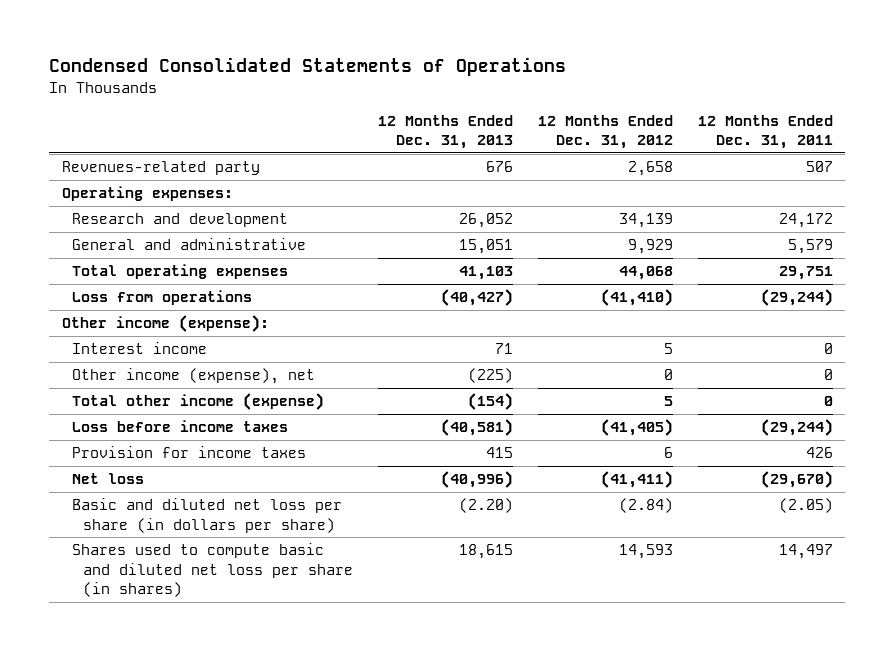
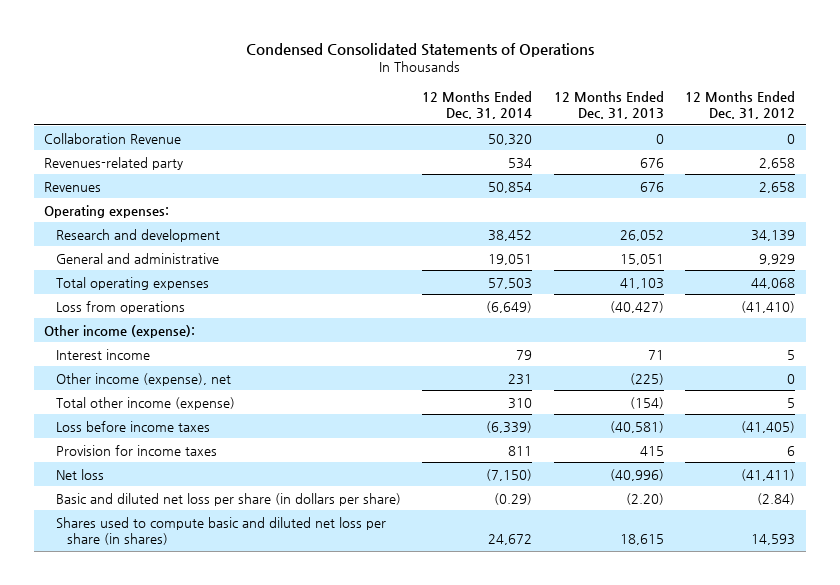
- | 12 Months Ended Dec. 31, 2013 | 12 Months Ended Dec. 31, 2012 | 12 Months Ended Dec. 31, 2011
+ | 12 Months Ended Dec. 31, 2014 | 12 Months Ended Dec. 31, 2013 | 12 Months Ended Dec. 31, 2012
+ Collaboration Revenue | 50,320 | 0 | 0
+ Revenues | 50,854 | 676 | 2,658

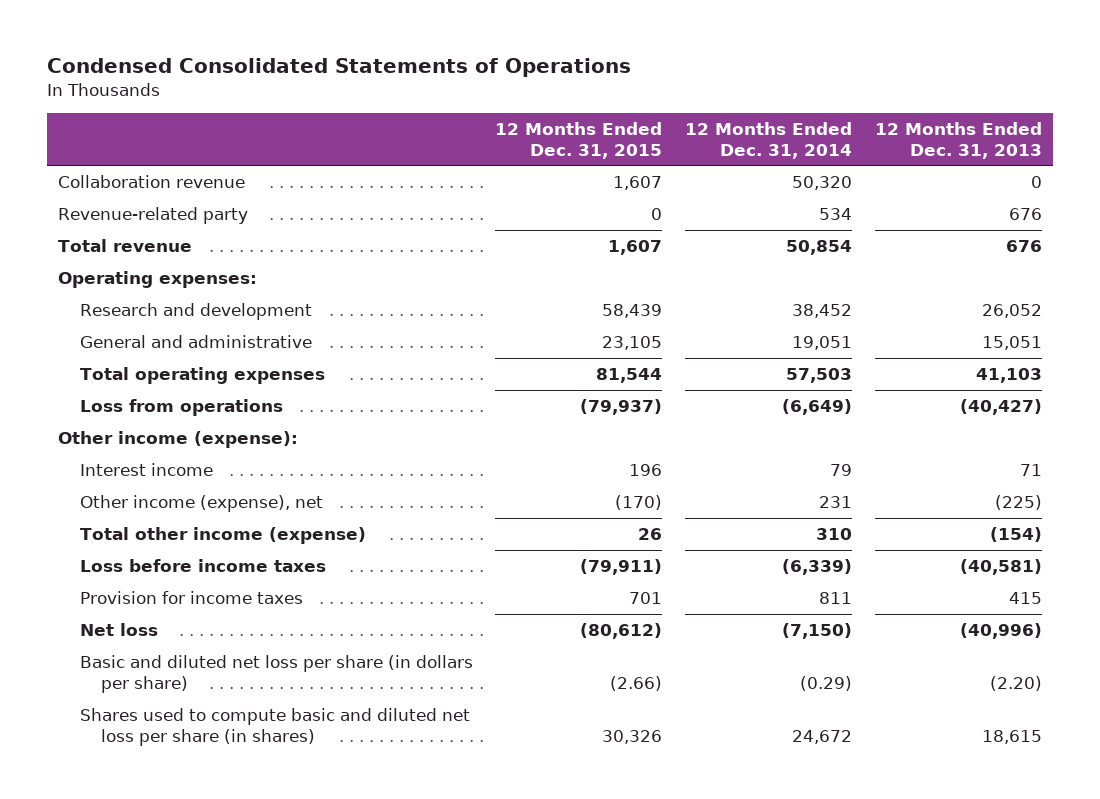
- | 12 Months Ended Dec. 31, 2014 | 12 Months Ended Dec. 31, 2013 | 12 Months Ended Dec. 31, 2012
+ | 12 Months Ended Dec. 31, 2015 | 12 Months Ended Dec. 31, 2014 | 12 Months Ended Dec. 31, 2013
- Collaboration Revenue | 50,320 | 0 | 0
- Revenues-related party | 534 | 676 | 2,658
- Revenues | 50,854 | 676 | 2,658
+ Collaboration revenue | 1,607 | 50,320 | 0
+ Revenue-related party | 0 | 534 | 676
+ Total revenue | 1,607 | 50,854 | 676

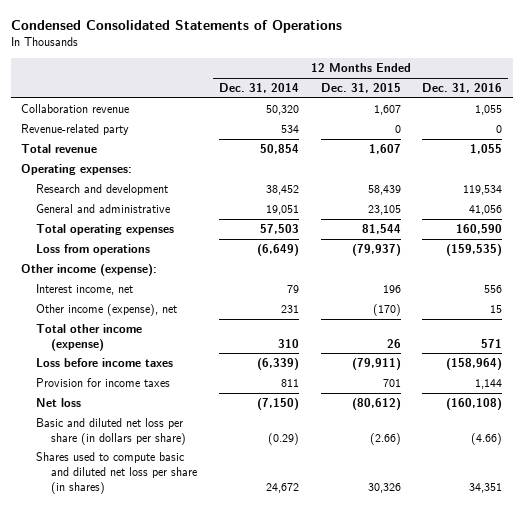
- | 12 Months Ended Dec. 31, 2015 | 12 Months Ended Dec. 31, 2014 | 12 Months Ended Dec. 31, 2013
+ | 12 Months Ended Dec. 31, 2014 | 12 Months Ended Dec. 31, 2015 | 12 Months Ended Dec. 31, 2016
- Interest income | 196 | 79 | 71
+ Interest income, net | 79 | 196 | 556

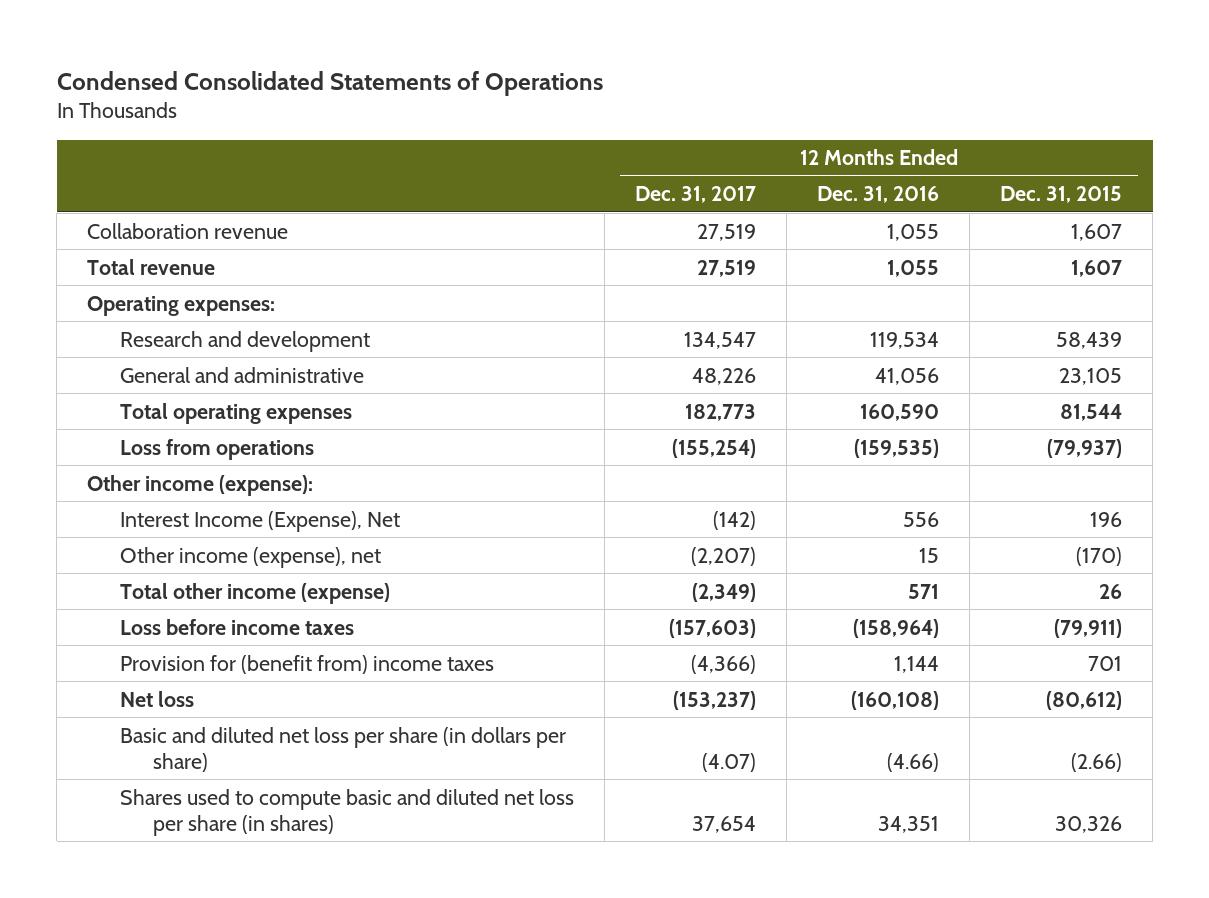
- | 12 Months Ended Dec. 31, 2014 | 12 Months Ended Dec. 31, 2015 | 12 Months Ended Dec. 31, 2016
+ | 12 Months Ended Dec. 31, 2017 | 12 Months Ended Dec. 31, 2016 | 12 Months Ended Dec. 31, 2015
- Revenue-related party | 534 | 0 | 0
- Interest income, net | 79 | 196 | 556
+ Interest Income (Expense), Net | (142) | 556 | 196
- Provision for income taxes | 811 | 701 | 1,144
+ Provision for (benefit from) income taxes | (4,366) | 1,144 | 701

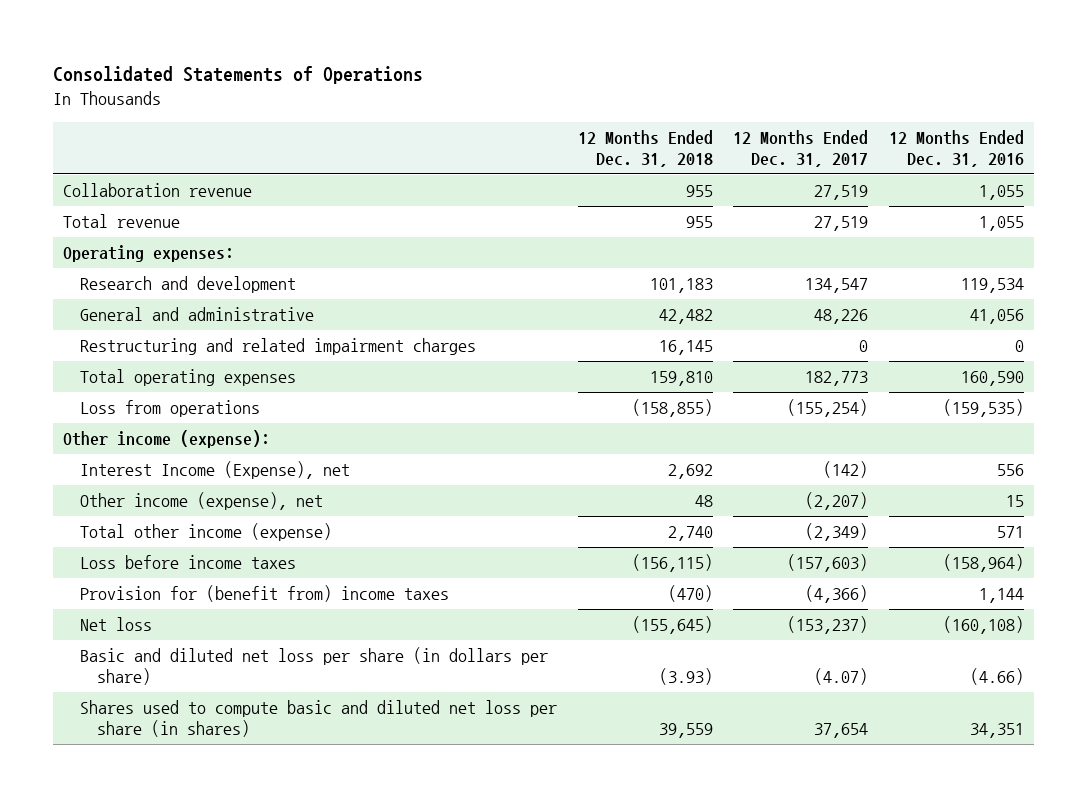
- Condensed Consolidated Statements of Operations
+ Consolidated Statements of Operations
- | 12 Months Ended Dec. 31, 2017 | 12 Months Ended Dec. 31, 2016 | 12 Months Ended Dec. 31, 2015
+ | 12 Months Ended Dec. 31, 2018 | 12 Months Ended Dec. 31, 2017 | 12 Months Ended Dec. 31, 2016
+ Restructuring and related impairment charges | 16,145 | 0 | 0
- Interest Income (Expense), Net | (142) | 556 | 196
+ Interest Income (Expense), net | 2,692 | (142) | 556

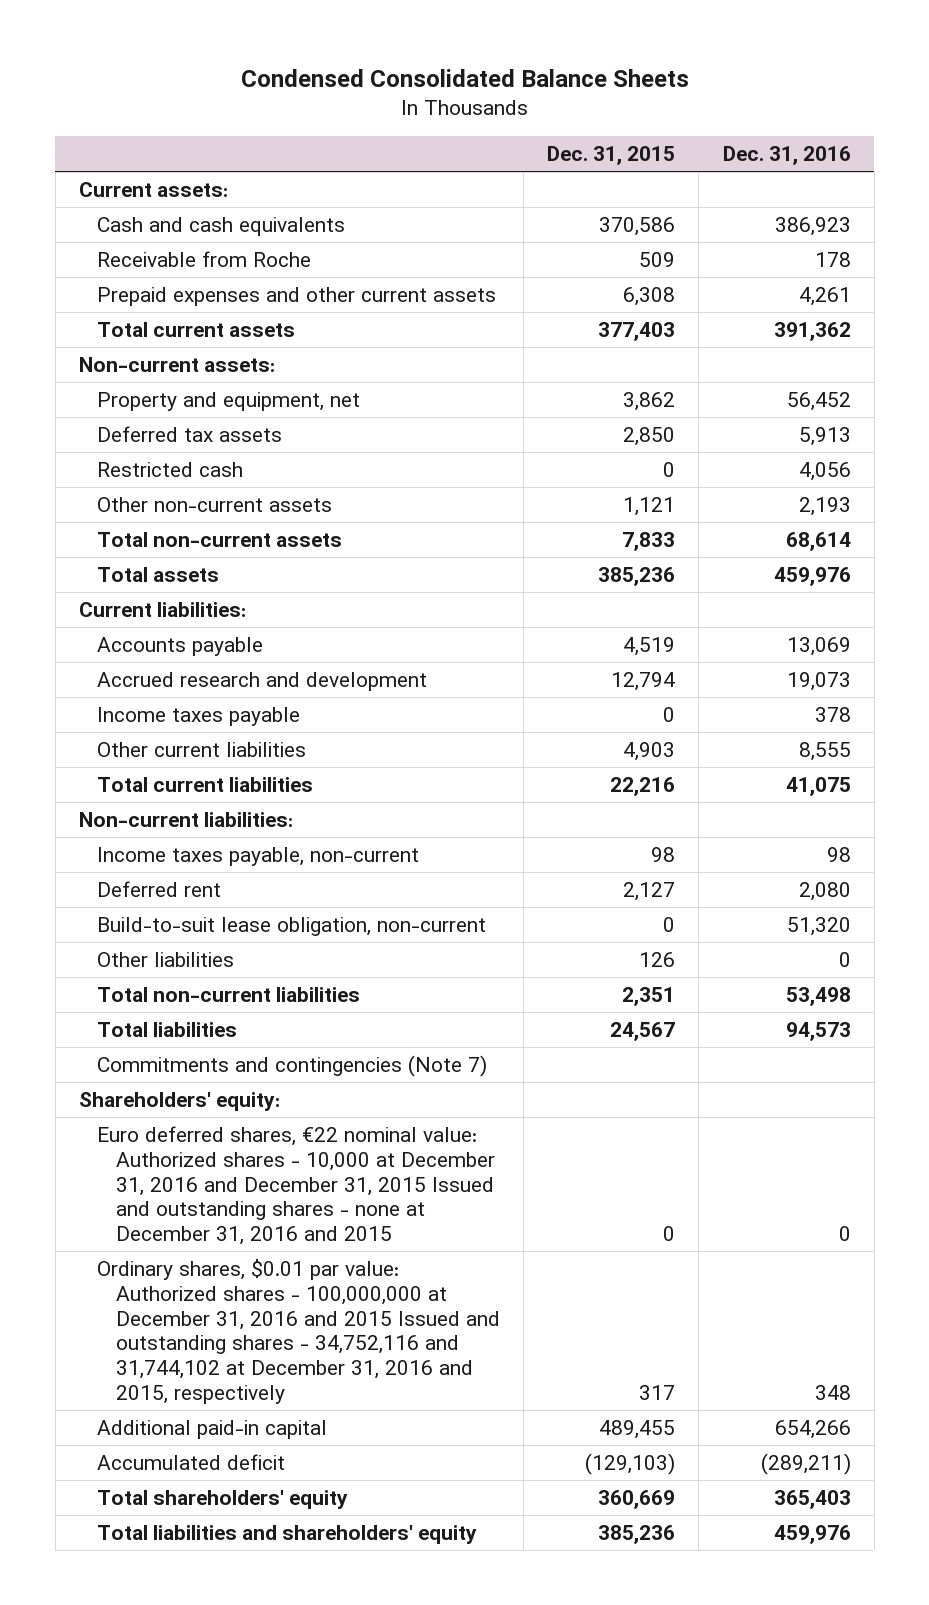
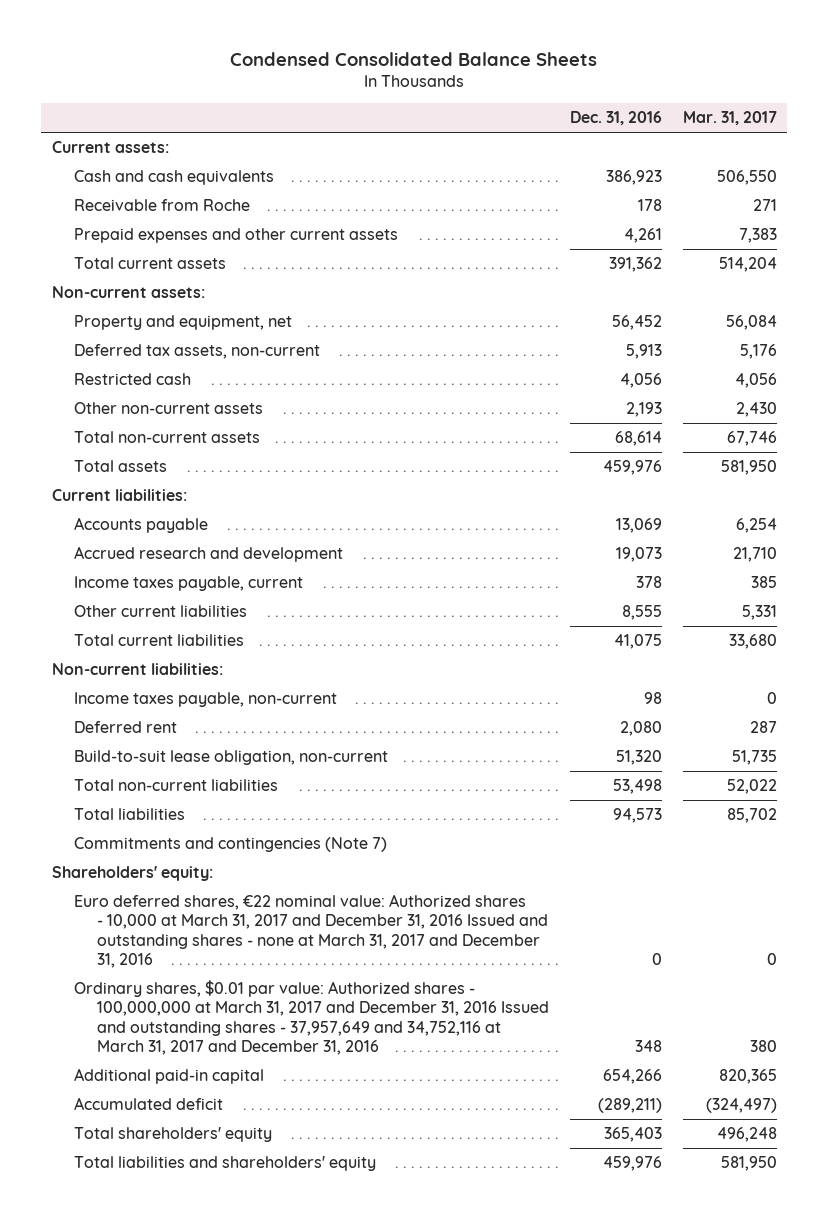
- | Dec. 31, 2015 | Dec. 31, 2016
+ | Dec. 31, 2016 | Mar. 31, 2017
- Deferred tax assets | 2,850 | 5,913
+ Deferred tax assets, non-current | 5,913 | 5,176
- Income taxes payable | 0 | 378
+ Income taxes payable, current | 378 | 385
- Other liabilities | 126 | 0
- Euro deferred shares, €22 nominal value: Authorized shares - 10,000 at December 31, 2016 and December 31, 2015 Issued and outstanding shares - none at December 31, 2016 and 2015 | 0 | 0
- Ordinary shares, $0.01 par value: Authorized shares - 100,000,000 at December 31, 2016 and 2015 Issued and outstanding shares - 34,752,116 and 31,744,102 at December 31, 2016 and 2015, respectively | 317 | 348
+ Euro deferred shares, €22 nominal value: Authorized shares - 10,000 at March 31, 2017 and December 31, 2016 Issued and outstanding shares - none at March 31, 2017 and December 31, 2016 | 0 | 0
+ Ordinary shares, $0.01 par value: Authorized shares - 100,000,000 at March 31, 2017 and December 31, 2016 Issued and outstanding shares - 37,957,649 and 34,752,116 at March 31, 2017 and December 31, 2016 | 348 | 380

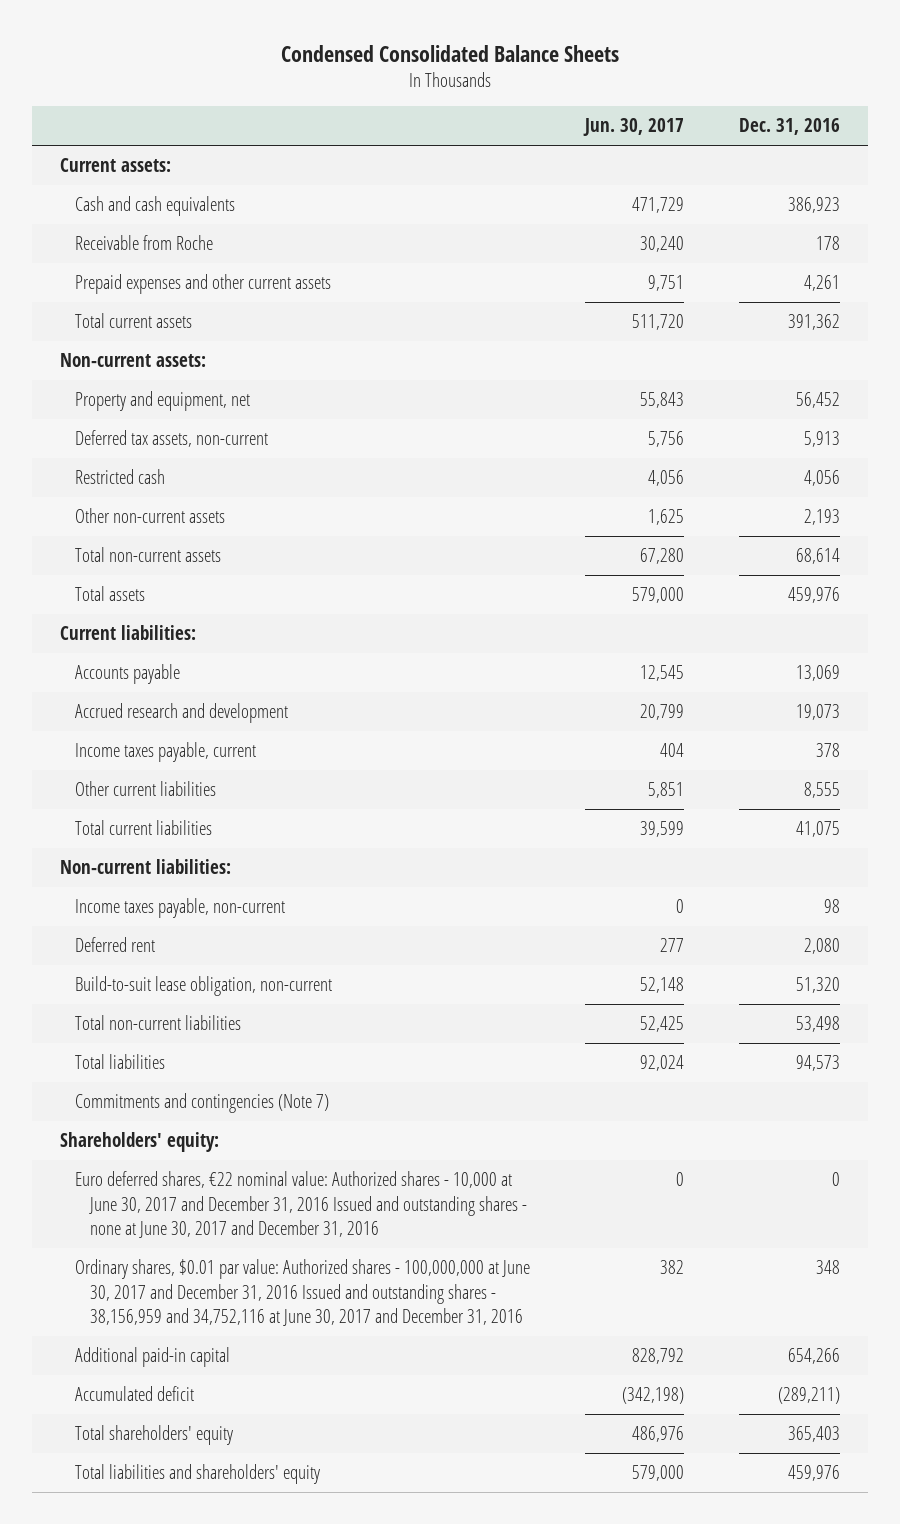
- | Dec. 31, 2016 | Mar. 31, 2017
+ | Jun. 30, 2017 | Dec. 31, 2016
- Euro deferred shares, €22 nominal value: Authorized shares - 10,000 at March 31, 2017 and December 31, 2016 Issued and outstanding shares - none at March 31, 2017 and December 31, 2016 | 0 | 0
- Ordinary shares, $0.01 par value: Authorized shares - 100,000,000 at March 31, 2017 and December 31, 2016 Issued and outstanding shares - 37,957,649 and 34,752,116 at March 31, 2017 and December 31, 2016 | 348 | 380
+ Euro deferred shares, €22 nominal value: Authorized shares - 10,000 at June 30, 2017 and December 31, 2016 Issued and outstanding shares - none at June 30, 2017 and December 31, 2016 | 0 | 0
+ Ordinary shares, $0.01 par value: Authorized shares - 100,000,000 at June 30, 2017 and December 31, 2016 Issued and outstanding shares - 38,156,959 and 34,752,116 at June 30, 2017 and December 31, 2016 | 382 | 348

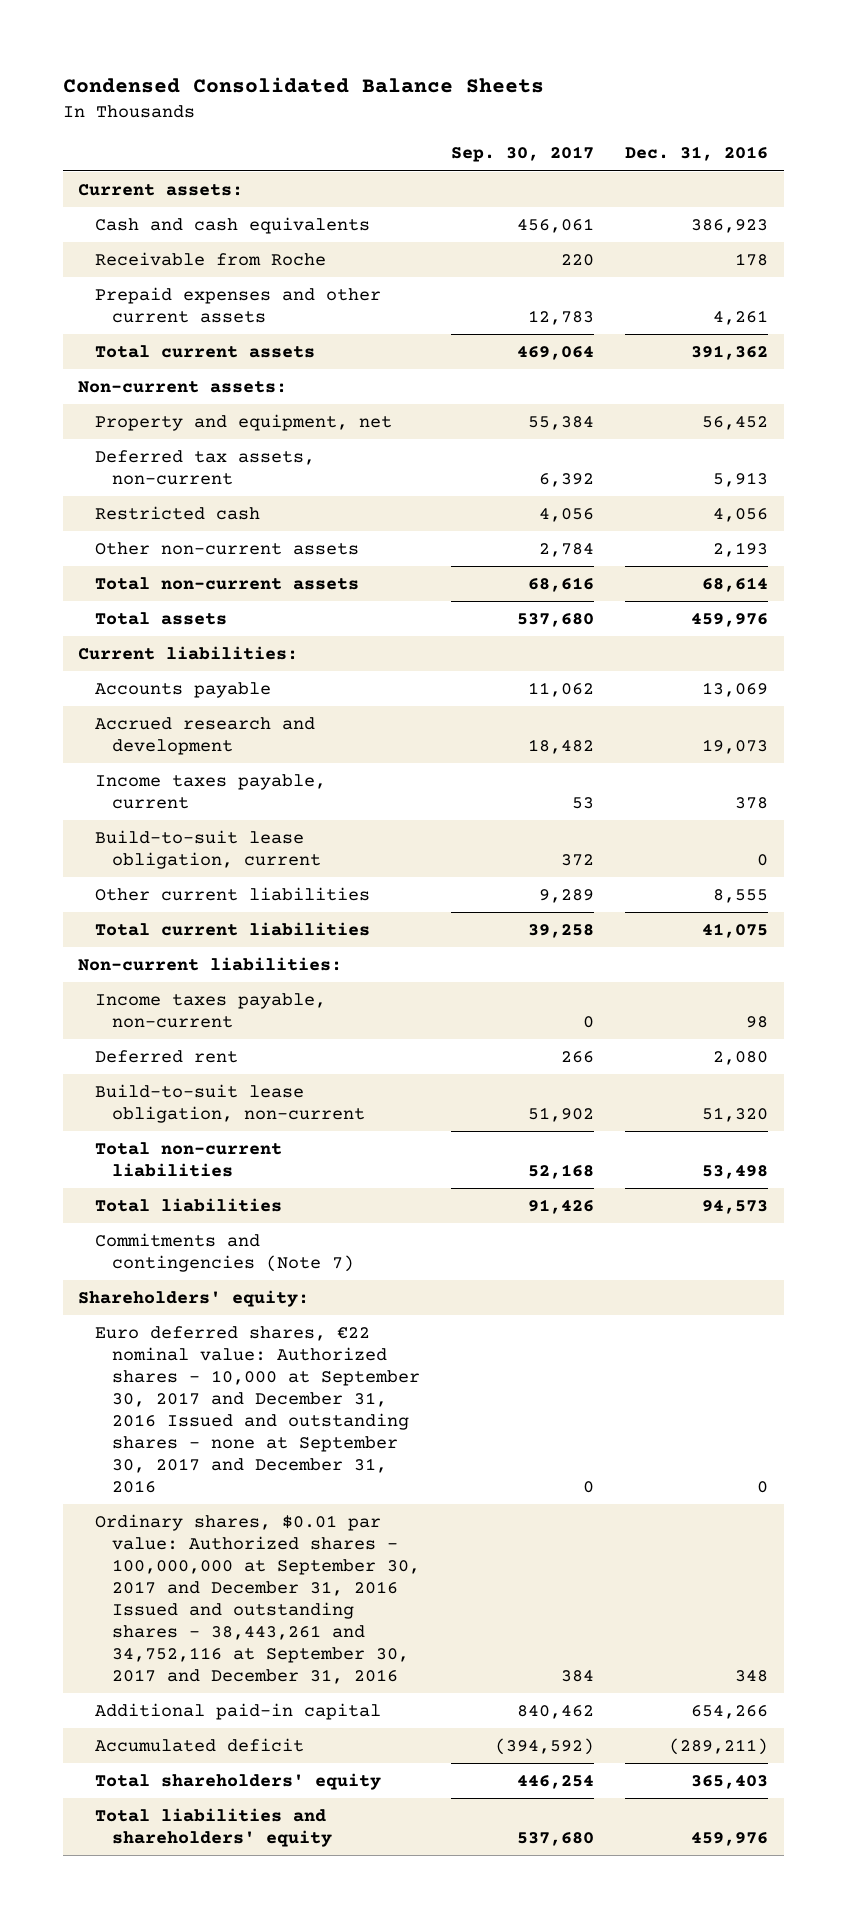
- | Jun. 30, 2017 | Dec. 31, 2016
+ | Sep. 30, 2017 | Dec. 31, 2016
+ Build-to-suit lease obligation, current | 372 | 0
- Euro deferred shares, €22 nominal value: Authorized shares - 10,000 at June 30, 2017 and December 31, 2016 Issued and outstanding shares - none at June 30, 2017 and December 31, 2016 | 0 | 0
- Ordinary shares, $0.01 par value: Authorized shares - 100,000,000 at June 30, 2017 and December 31, 2016 Issued and outstanding shares - 38,156,959 and 34,752,116 at June 30, 2017 and December 31, 2016 | 382 | 348
+ Euro deferred shares, €22 nominal value: Authorized shares - 10,000 at September 30, 2017 and December 31, 2016 Issued and outstanding shares - none at September 30, 2017 and December 31, 2016 | 0 | 0
+ Ordinary shares, $0.01 par value: Authorized shares - 100,000,000 at September 30, 2017 and December 31, 2016 Issued and outstanding shares - 38,443,261 and 34,752,116 at September 30, 2017 and December 31, 2016 | 384 | 348

